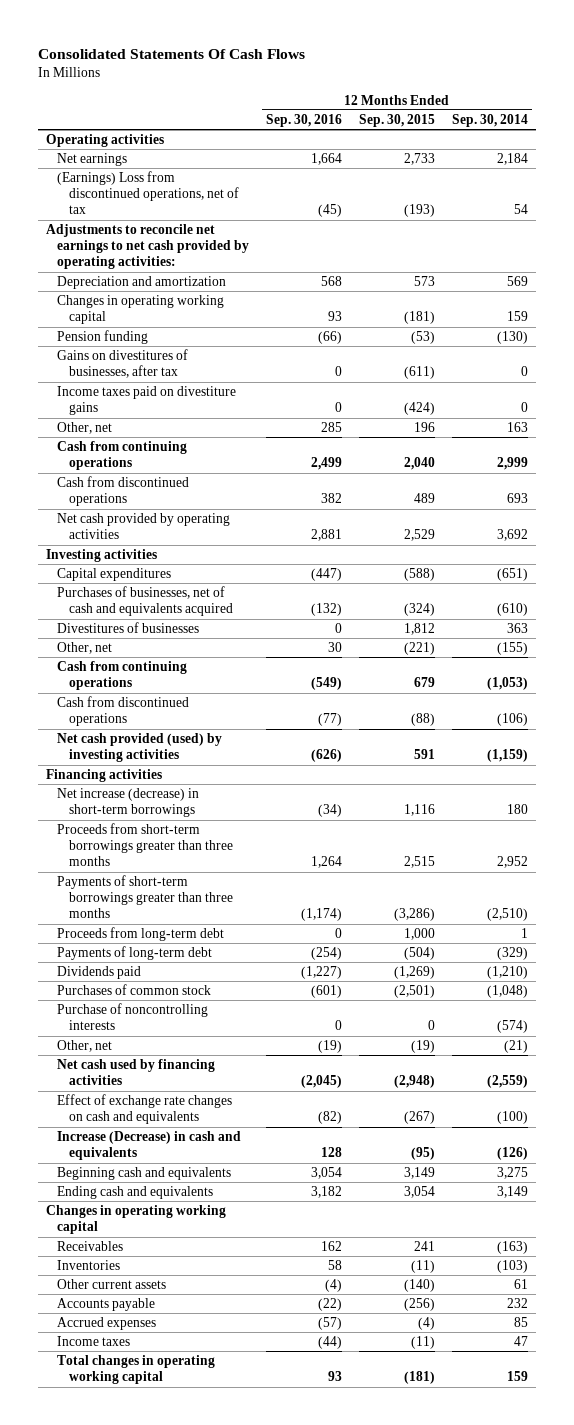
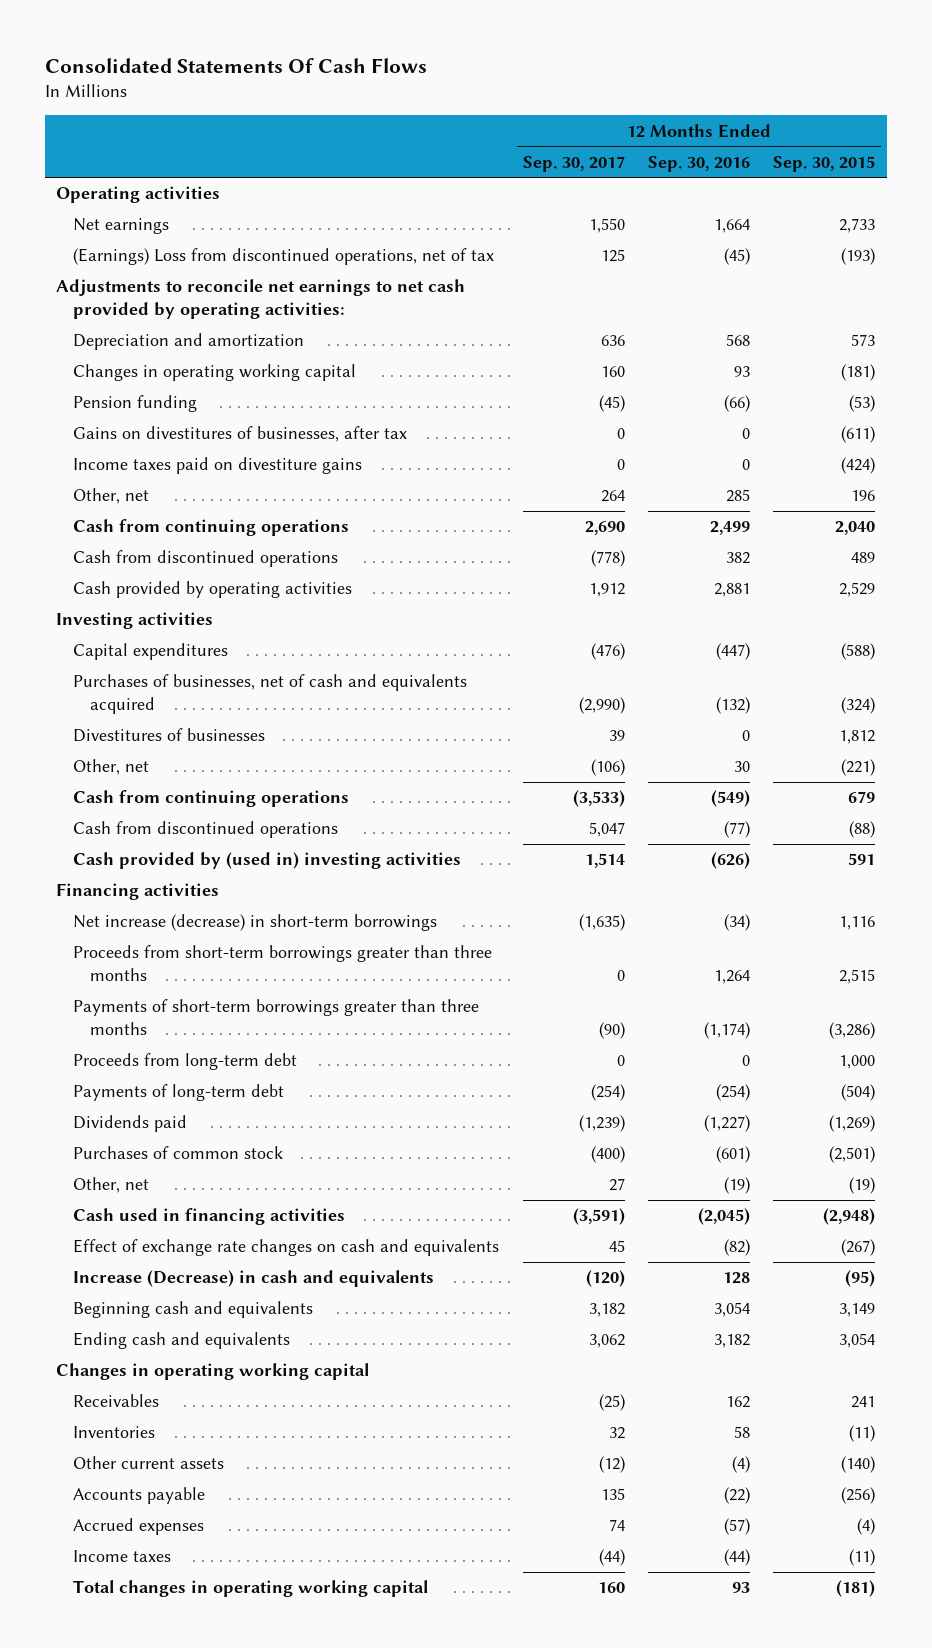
- | 12 Months Ended Sep. 30, 2016 | 12 Months Ended Sep. 30, 2015 | 12 Months Ended Sep. 30, 2014
+ | 12 Months Ended Sep. 30, 2017 | 12 Months Ended Sep. 30, 2016 | 12 Months Ended Sep. 30, 2015
- Net cash provided by operating activities | 2,881 | 2,529 | 3,692
+ Cash provided by operating activities | 1,912 | 2,881 | 2,529
- Net cash provided (used) by investing activities | (626) | 591 | (1,159)
+ Cash provided by (used in) investing activities | 1,514 | (626) | 591
- Purchase of noncontrolling interests | 0 | 0 | (574)
- Net cash used by financing activities | (2,045) | (2,948) | (2,559)
+ Cash used in financing activities | (3,591) | (2,045) | (2,948)

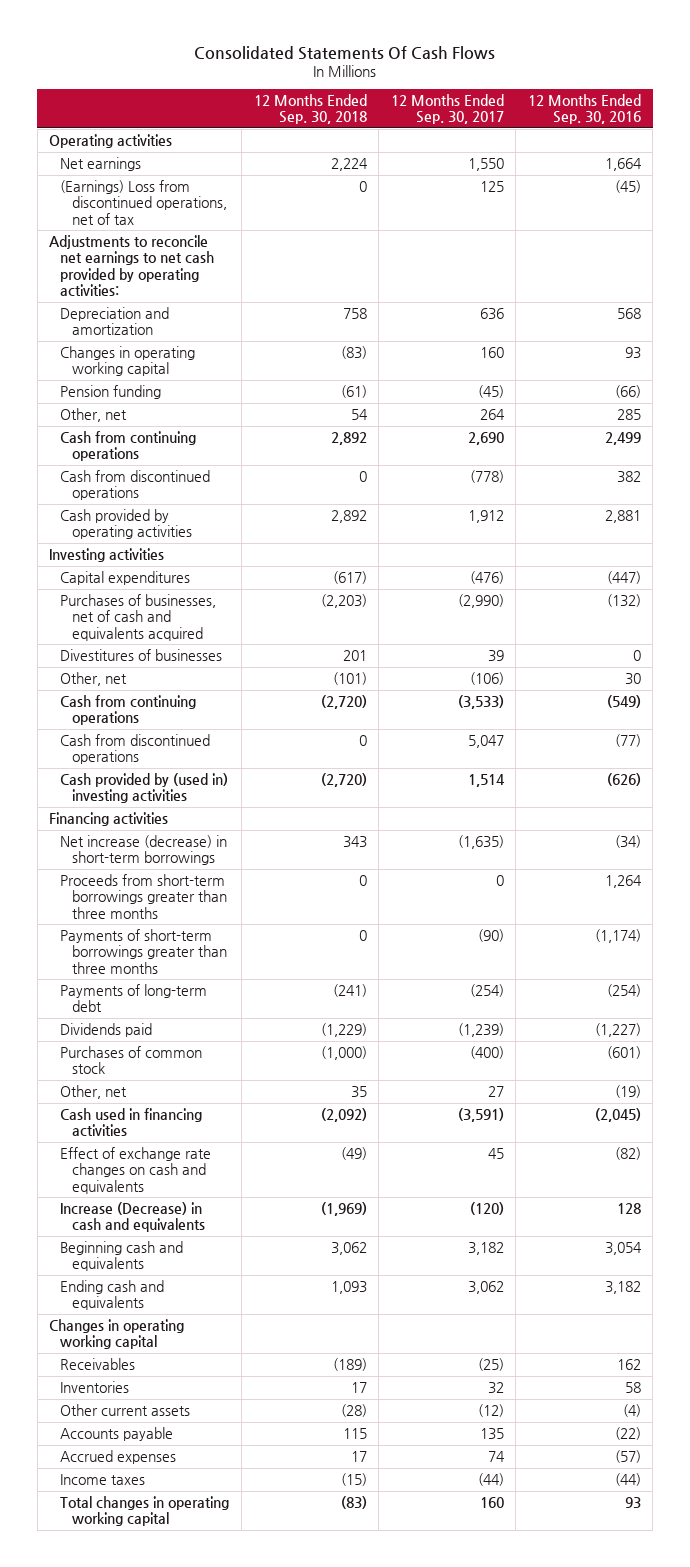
- | 12 Months Ended Sep. 30, 2017 | 12 Months Ended Sep. 30, 2016 | 12 Months Ended Sep. 30, 2015
+ | 12 Months Ended Sep. 30, 2018 | 12 Months Ended Sep. 30, 2017 | 12 Months Ended Sep. 30, 2016
- Gains on divestitures of businesses, after tax | 0 | 0 | (611)
- Income taxes paid on divestiture gains | 0 | 0 | (424)
- Proceeds from long-term debt | 0 | 0 | 1,000

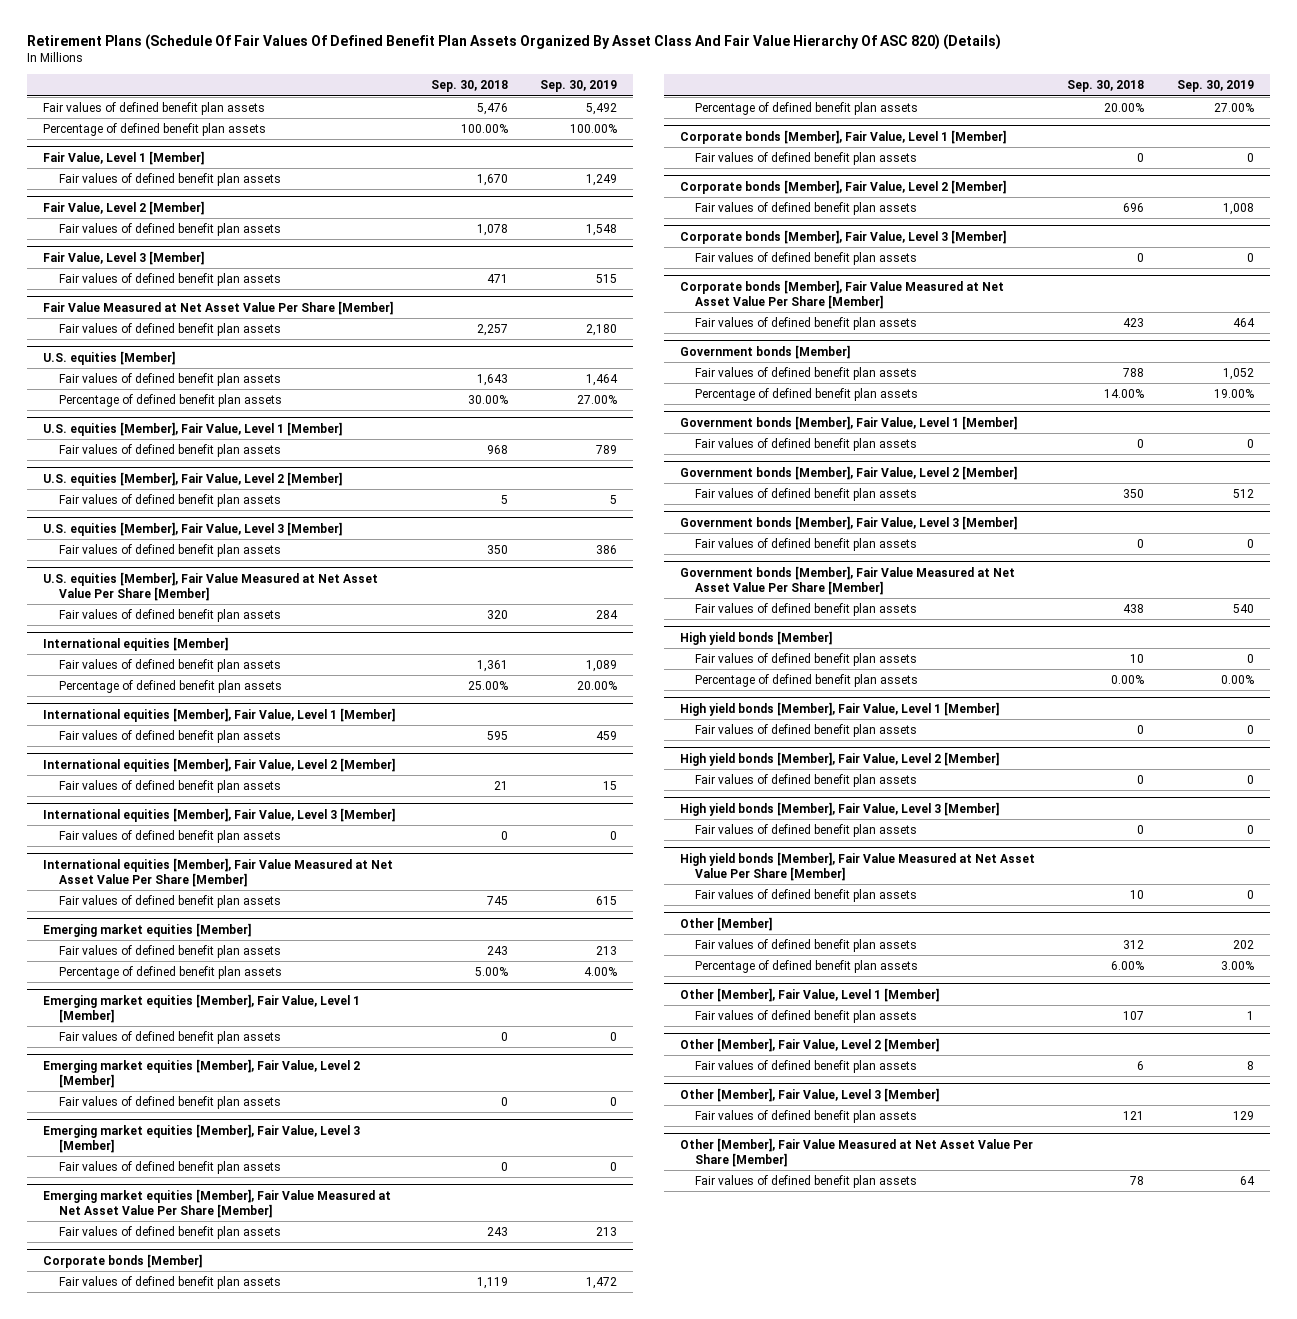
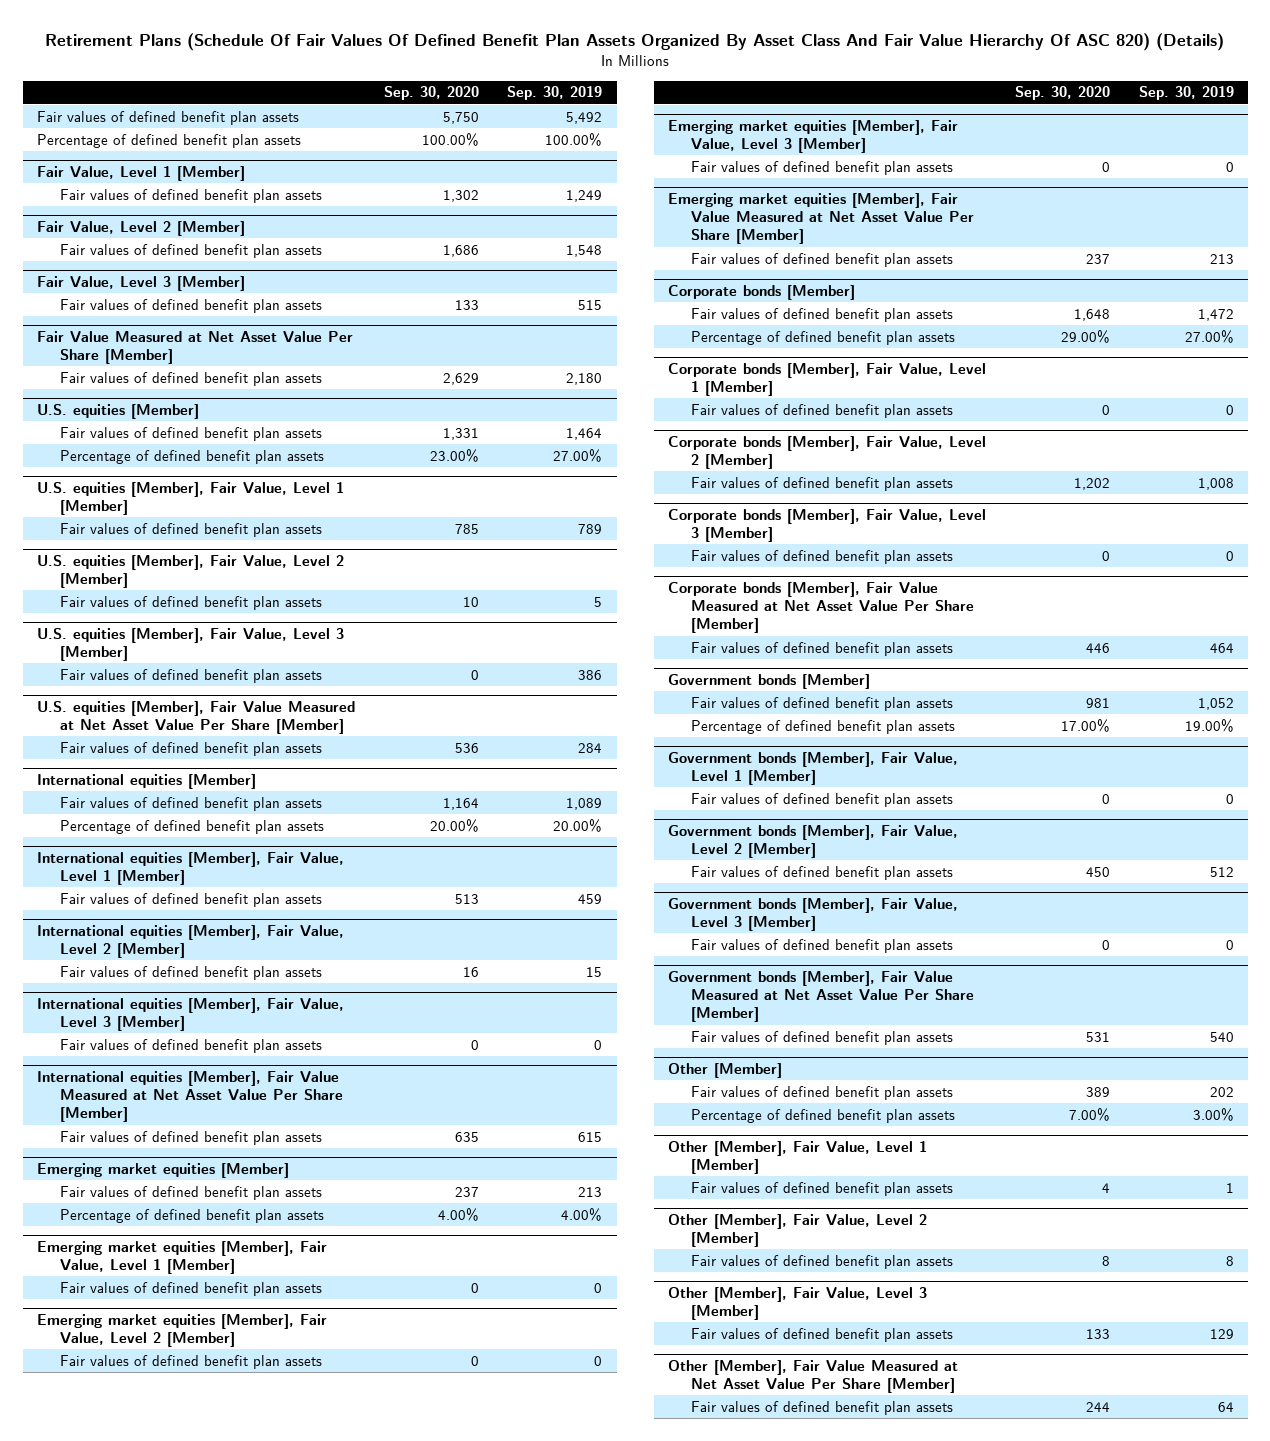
- | Sep. 30, 2018 | Sep. 30, 2019
+ | Sep. 30, 2020 | Sep. 30, 2019
- High yield bonds [Member]
- Fair values of defined benefit plan assets | 10 | 0
- Percentage of defined benefit plan assets | 0.00% | 0.00%
- High yield bonds [Member], Fair Value, Level 1 [Member]
- Fair values of defined benefit plan assets | 0 | 0
- High yield bonds [Member], Fair Value, Level 2 [Member]
- Fair values of defined benefit plan assets | 0 | 0
- High yield bonds [Member], Fair Value, Level 3 [Member]
- Fair values of defined benefit plan assets | 0 | 0
- High yield bonds [Member], Fair Value Measured at Net Asset Value Per Share [Member]
- Fair values of defined benefit plan assets | 10 | 0

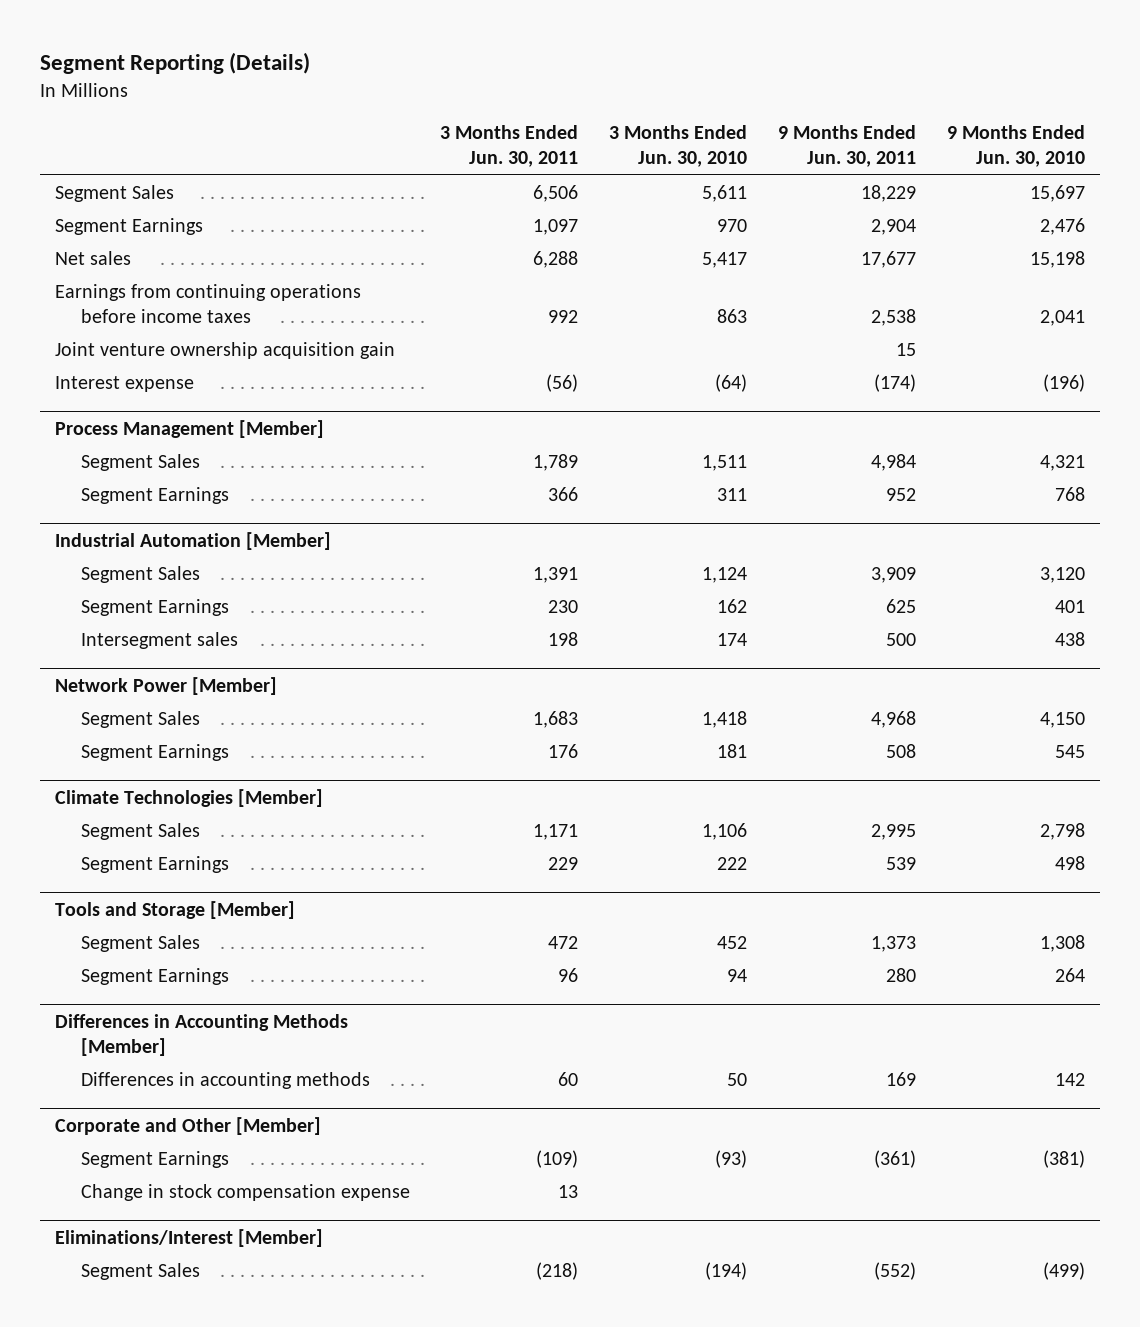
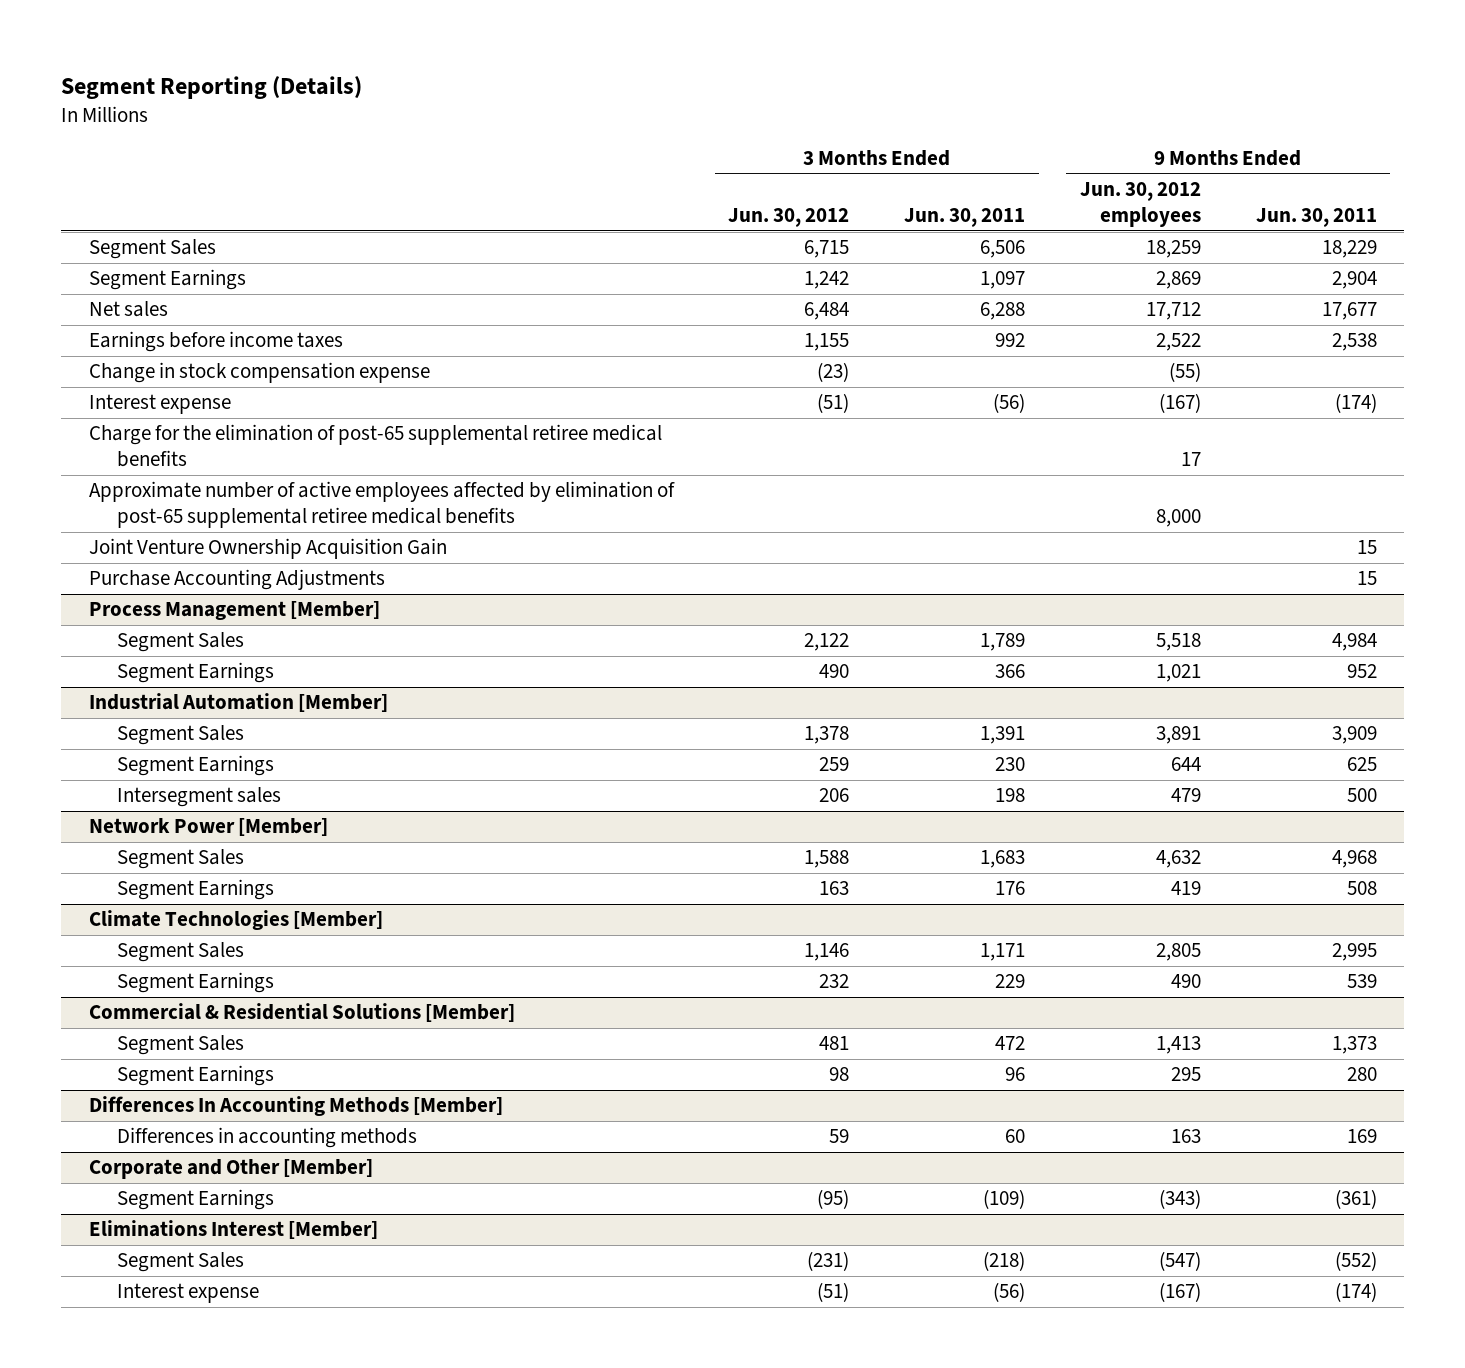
- | 3 Months Ended Jun. 30, 2011 | 3 Months Ended Jun. 30, 2010 | 9 Months Ended Jun. 30, 2011 | 9 Months Ended Jun. 30, 2010
+ | 3 Months Ended Jun. 30, 2012 | 3 Months Ended Jun. 30, 2011 | 9 Months Ended Jun. 30, 2012 employees | 9 Months Ended Jun. 30, 2011
- Earnings from continuing operations before income taxes | 992 | 863 | 2,538 | 2,041
- Joint venture ownership acquisition gain | | | 15 |
+ Earnings before income taxes | 1,155 | 992 | 2,522 | 2,538
+ Change in stock compensation expense | (23) | | (55) |
+ Charge for the elimination of post-65 supplemental retiree medical benefits | | | 17 |
+ Approximate number of active employees affected by elimination of post-65 supplemental retiree medical benefits | | | 8,000 |
+ Joint Venture Ownership Acquisition Gain | | | | 15
+ Purchase Accounting Adjustments | | | | 15
- Tools and Storage [Member]
+ Commercial & Residential Solutions [Member]
- Differences in Accounting Methods [Member]
+ Differences In Accounting Methods [Member]
@ Corporate and Other [Member]
- Change in stock compensation expense | 13 | | |
- Eliminations/Interest [Member]
+ Eliminations Interest [Member]
+ Interest expense | (51) | (56) | (167) | (174)

